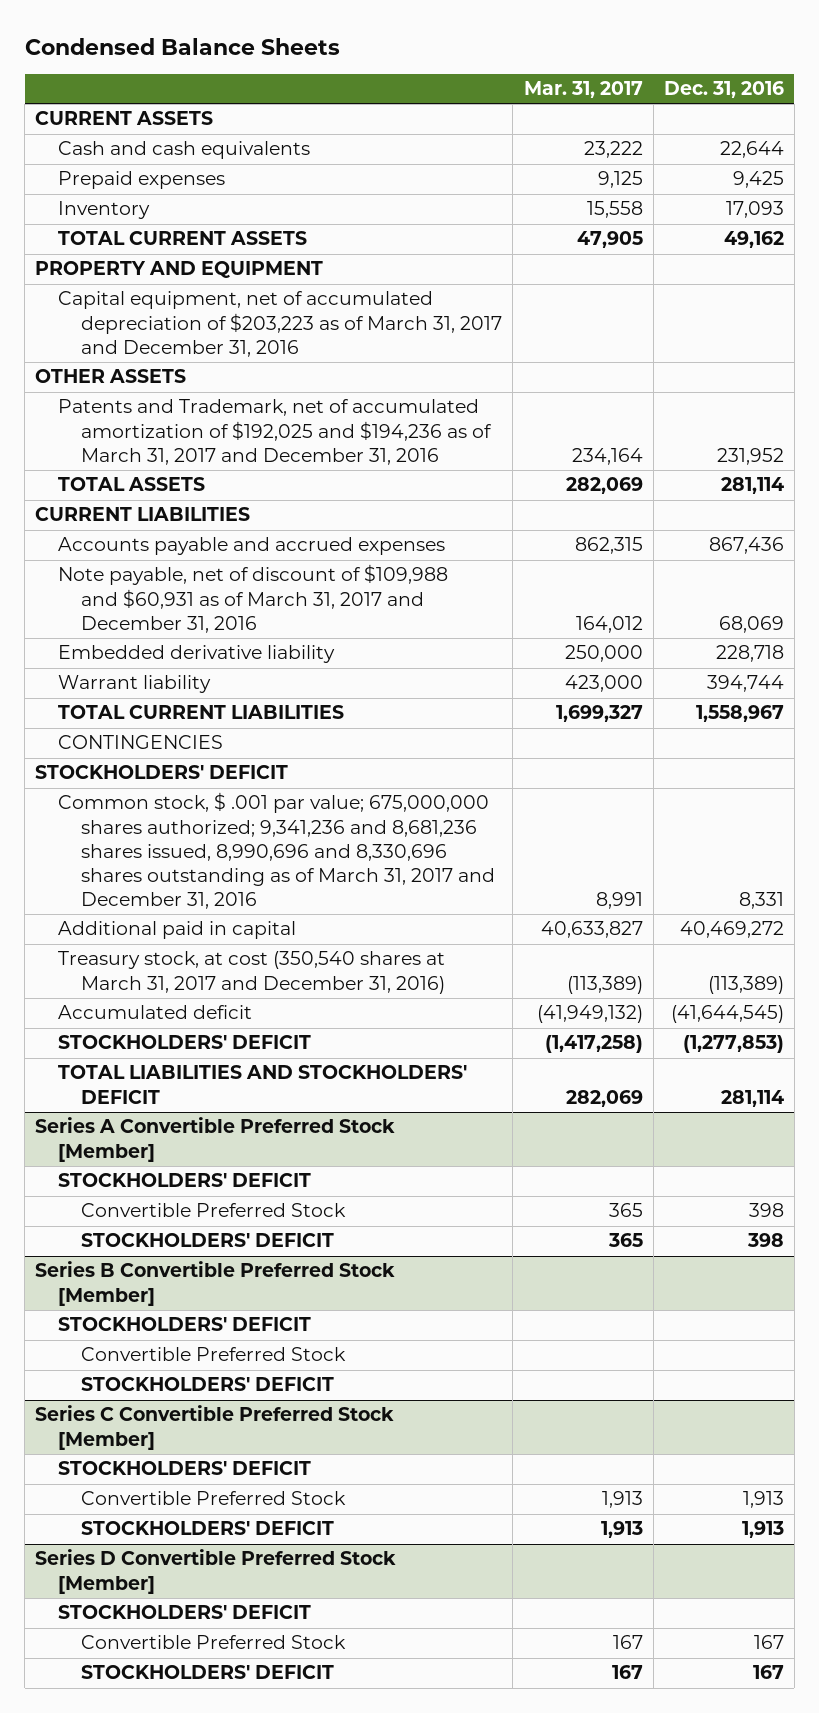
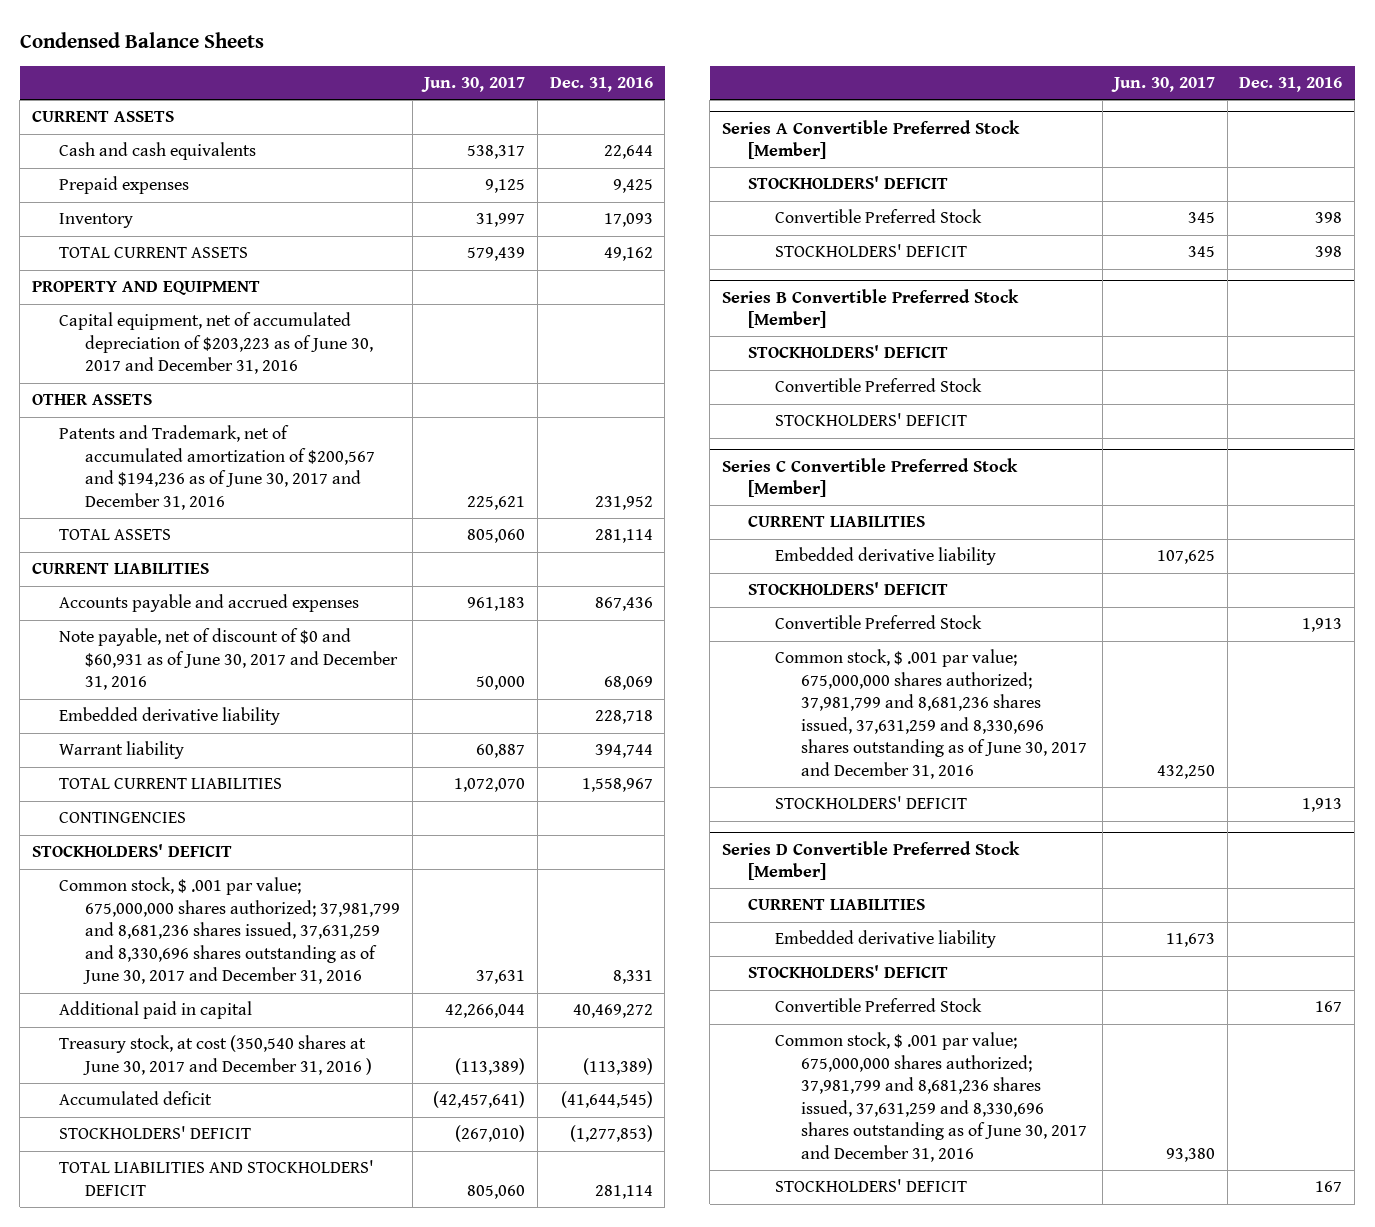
- | Mar. 31, 2017 | Dec. 31, 2016
+ | Jun. 30, 2017 | Dec. 31, 2016
- Capital equipment, net of accumulated depreciation of $203,223 as of March 31, 2017 and December 31, 2016
+ Capital equipment, net of accumulated depreciation of $203,223 as of June 30, 2017 and December 31, 2016
- Patents and Trademark, net of accumulated amortization of $192,025 and $194,236 as of March 31, 2017 and December 31, 2016 | 234,164 | 231,952
+ Patents and Trademark, net of accumulated amortization of $200,567 and $194,236 as of June 30, 2017 and December 31, 2016 | 225,621 | 231,952
- Note payable, net of discount of $109,988 and $60,931 as of March 31, 2017 and December 31, 2016 | 164,012 | 68,069
+ Note payable, net of discount of $0 and $60,931 as of June 30, 2017 and December 31, 2016 | 50,000 | 68,069
- Common stock, $ .001 par value; 675,000,000 shares authorized; 9,341,236 and 8,681,236 shares issued, 8,990,696 and 8,330,696 shares outstanding as of March 31, 2017 and December 31, 2016 | 8,991 | 8,331
+ Common stock, $ .001 par value; 675,000,000 shares authorized; 37,981,799 and 8,681,236 shares issued, 37,631,259 and 8,330,696 shares outstanding as of June 30, 2017 and December 31, 2016 | 37,631 | 8,331
- Treasury stock, at cost (350,540 shares at March 31, 2017 and December 31, 2016) | (113,389) | (113,389)
+ Treasury stock, at cost (350,540 shares at June 30, 2017 and December 31, 2016 ) | (113,389) | (113,389)
@ Series C Convertible Preferred Stock [Member]
+ CURRENT LIABILITIES
+ Embedded derivative liability | 107,625 |
+ Common stock, $ .001 par value; 675,000,000 shares authorized; 37,981,799 and 8,681,236 shares issued, 37,631,259 and 8,330,696 shares outstanding as of June 30, 2017 and December 31, 2016 | 432,250 |
@ Series D Convertible Preferred Stock [Member]
+ CURRENT LIABILITIES
+ Embedded derivative liability | 11,673 |
+ Common stock, $ .001 par value; 675,000,000 shares authorized; 37,981,799 and 8,681,236 shares issued, 37,631,259 and 8,330,696 shares outstanding as of June 30, 2017 and December 31, 2016 | 93,380 |

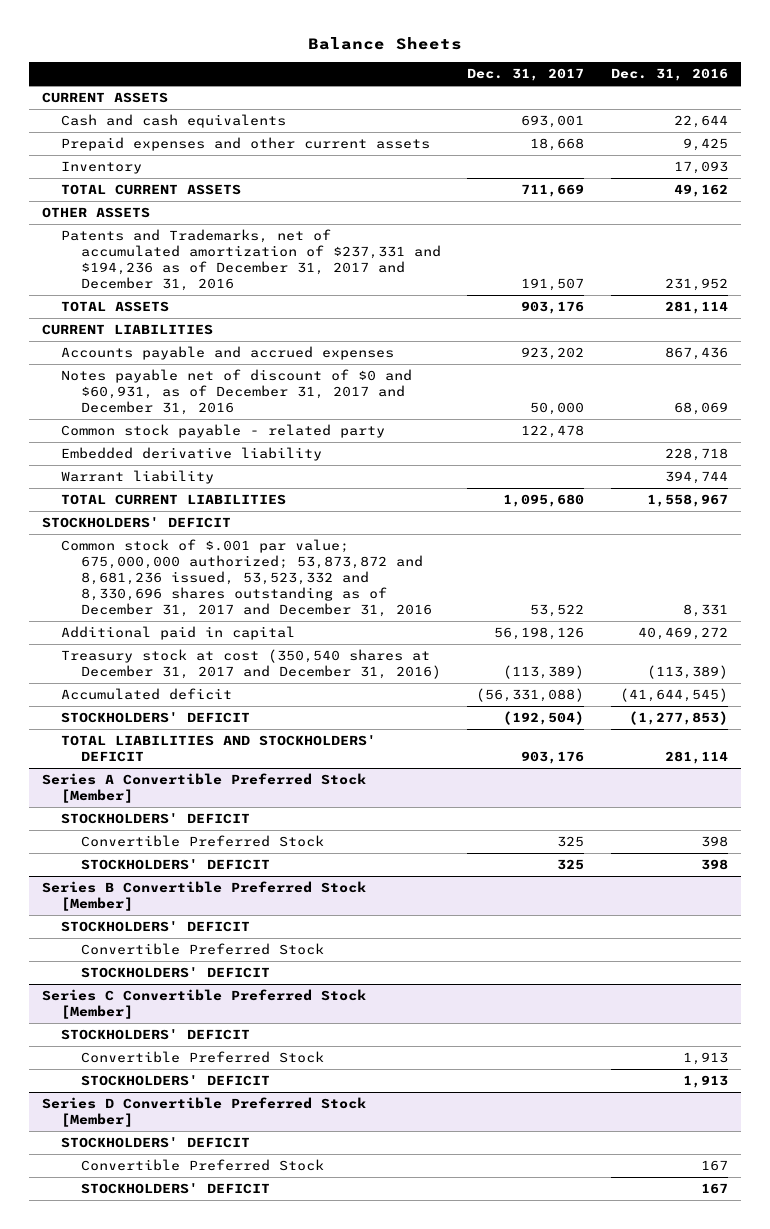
- Condensed Balance Sheets
+ Balance Sheets
- | Jun. 30, 2017 | Dec. 31, 2016
+ | Dec. 31, 2017 | Dec. 31, 2016
- Prepaid expenses | 9,125 | 9,425
+ Prepaid expenses and other current assets | 18,668 | 9,425
- PROPERTY AND EQUIPMENT
- Capital equipment, net of accumulated depreciation of $203,223 as of June 30, 2017 and December 31, 2016
- Patents and Trademark, net of accumulated amortization of $200,567 and $194,236 as of June 30, 2017 and December 31, 2016 | 225,621 | 231,952
+ Patents and Trademarks, net of accumulated amortization of $237,331 and $194,236 as of December 31, 2017 and December 31, 2016 | 191,507 | 231,952
- Note payable, net of discount of $0 and $60,931 as of June 30, 2017 and December 31, 2016 | 50,000 | 68,069
+ Notes payable net of discount of $0 and $60,931, as of December 31, 2017 and December 31, 2016 | 50,000 | 68,069
+ Common stock payable - related party | 122,478 |
- CONTINGENCIES
- Common stock, $ .001 par value; 675,000,000 shares authorized; 37,981,799 and 8,681,236 shares issued, 37,631,259 and 8,330,696 shares outstanding as of June 30, 2017 and December 31, 2016 | 37,631 | 8,331
+ Common stock of $.001 par value; 675,000,000 authorized; 53,873,872 and 8,681,236 issued, 53,523,332 and 8,330,696 shares outstanding as of December 31, 2017 and December 31, 2016 | 53,522 | 8,331
- Treasury stock, at cost (350,540 shares at June 30, 2017 and December 31, 2016 ) | (113,389) | (113,389)
+ Treasury stock at cost (350,540 shares at December 31, 2017 and December 31, 2016) | (113,389) | (113,389)
@ Series C Convertible Preferred Stock [Member]
- CURRENT LIABILITIES
- Embedded derivative liability | 107,625 |
- Common stock, $ .001 par value; 675,000,000 shares authorized; 37,981,799 and 8,681,236 shares issued, 37,631,259 and 8,330,696 shares outstanding as of June 30, 2017 and December 31, 2016 | 432,250 |
@ Series D Convertible Preferred Stock [Member]
- CURRENT LIABILITIES
- Embedded derivative liability | 11,673 |
- Common stock, $ .001 par value; 675,000,000 shares authorized; 37,981,799 and 8,681,236 shares issued, 37,631,259 and 8,330,696 shares outstanding as of June 30, 2017 and December 31, 2016 | 93,380 |

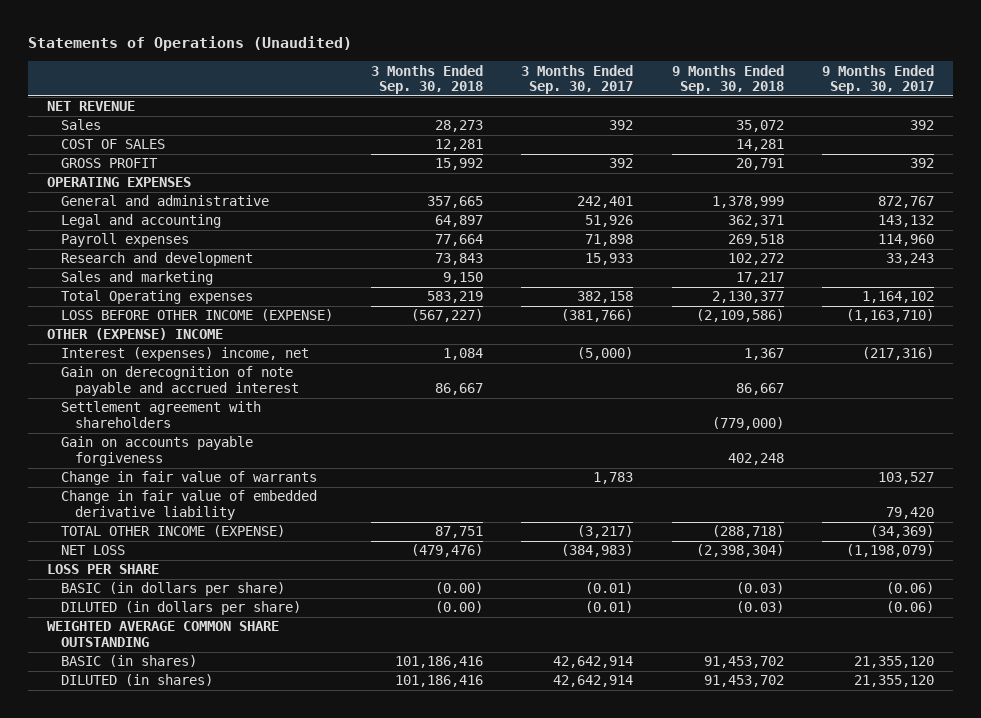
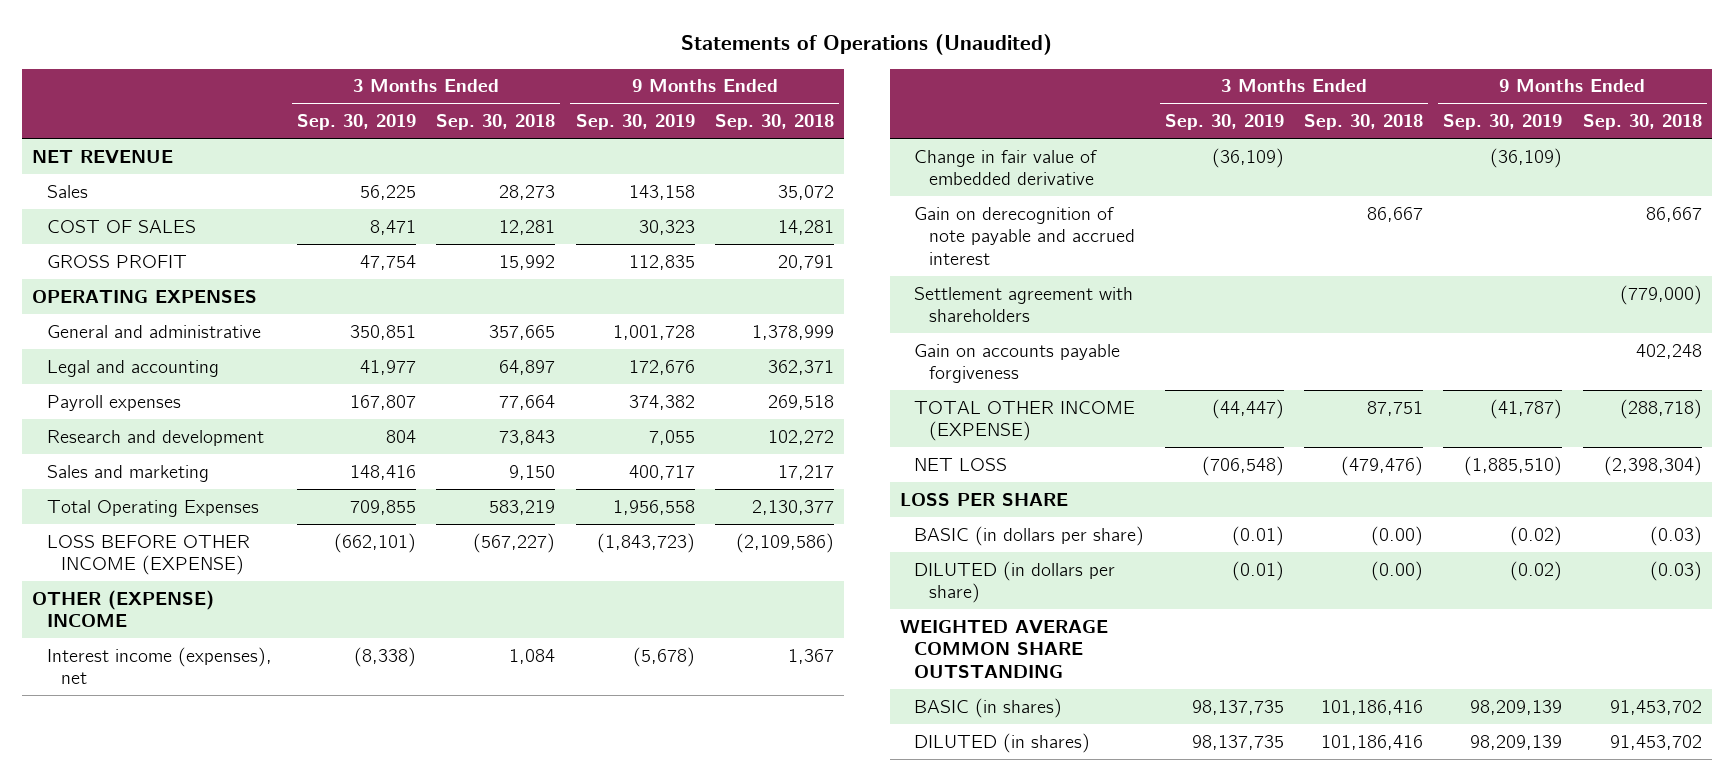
- | 3 Months Ended Sep. 30, 2018 | 3 Months Ended Sep. 30, 2017 | 9 Months Ended Sep. 30, 2018 | 9 Months Ended Sep. 30, 2017
+ | 3 Months Ended Sep. 30, 2019 | 3 Months Ended Sep. 30, 2018 | 9 Months Ended Sep. 30, 2019 | 9 Months Ended Sep. 30, 2018
- Total Operating expenses | 583,219 | 382,158 | 2,130,377 | 1,164,102
+ Total Operating Expenses | 709,855 | 583,219 | 1,956,558 | 2,130,377
- Interest (expenses) income, net | 1,084 | (5,000) | 1,367 | (217,316)
+ Interest income (expenses), net | (8,338) | 1,084 | (5,678) | 1,367
+ Change in fair value of embedded derivative | (36,109) | | (36,109) |
- Change in fair value of warrants | | 1,783 | | 103,527
- Change in fair value of embedded derivative liability | | | | 79,420

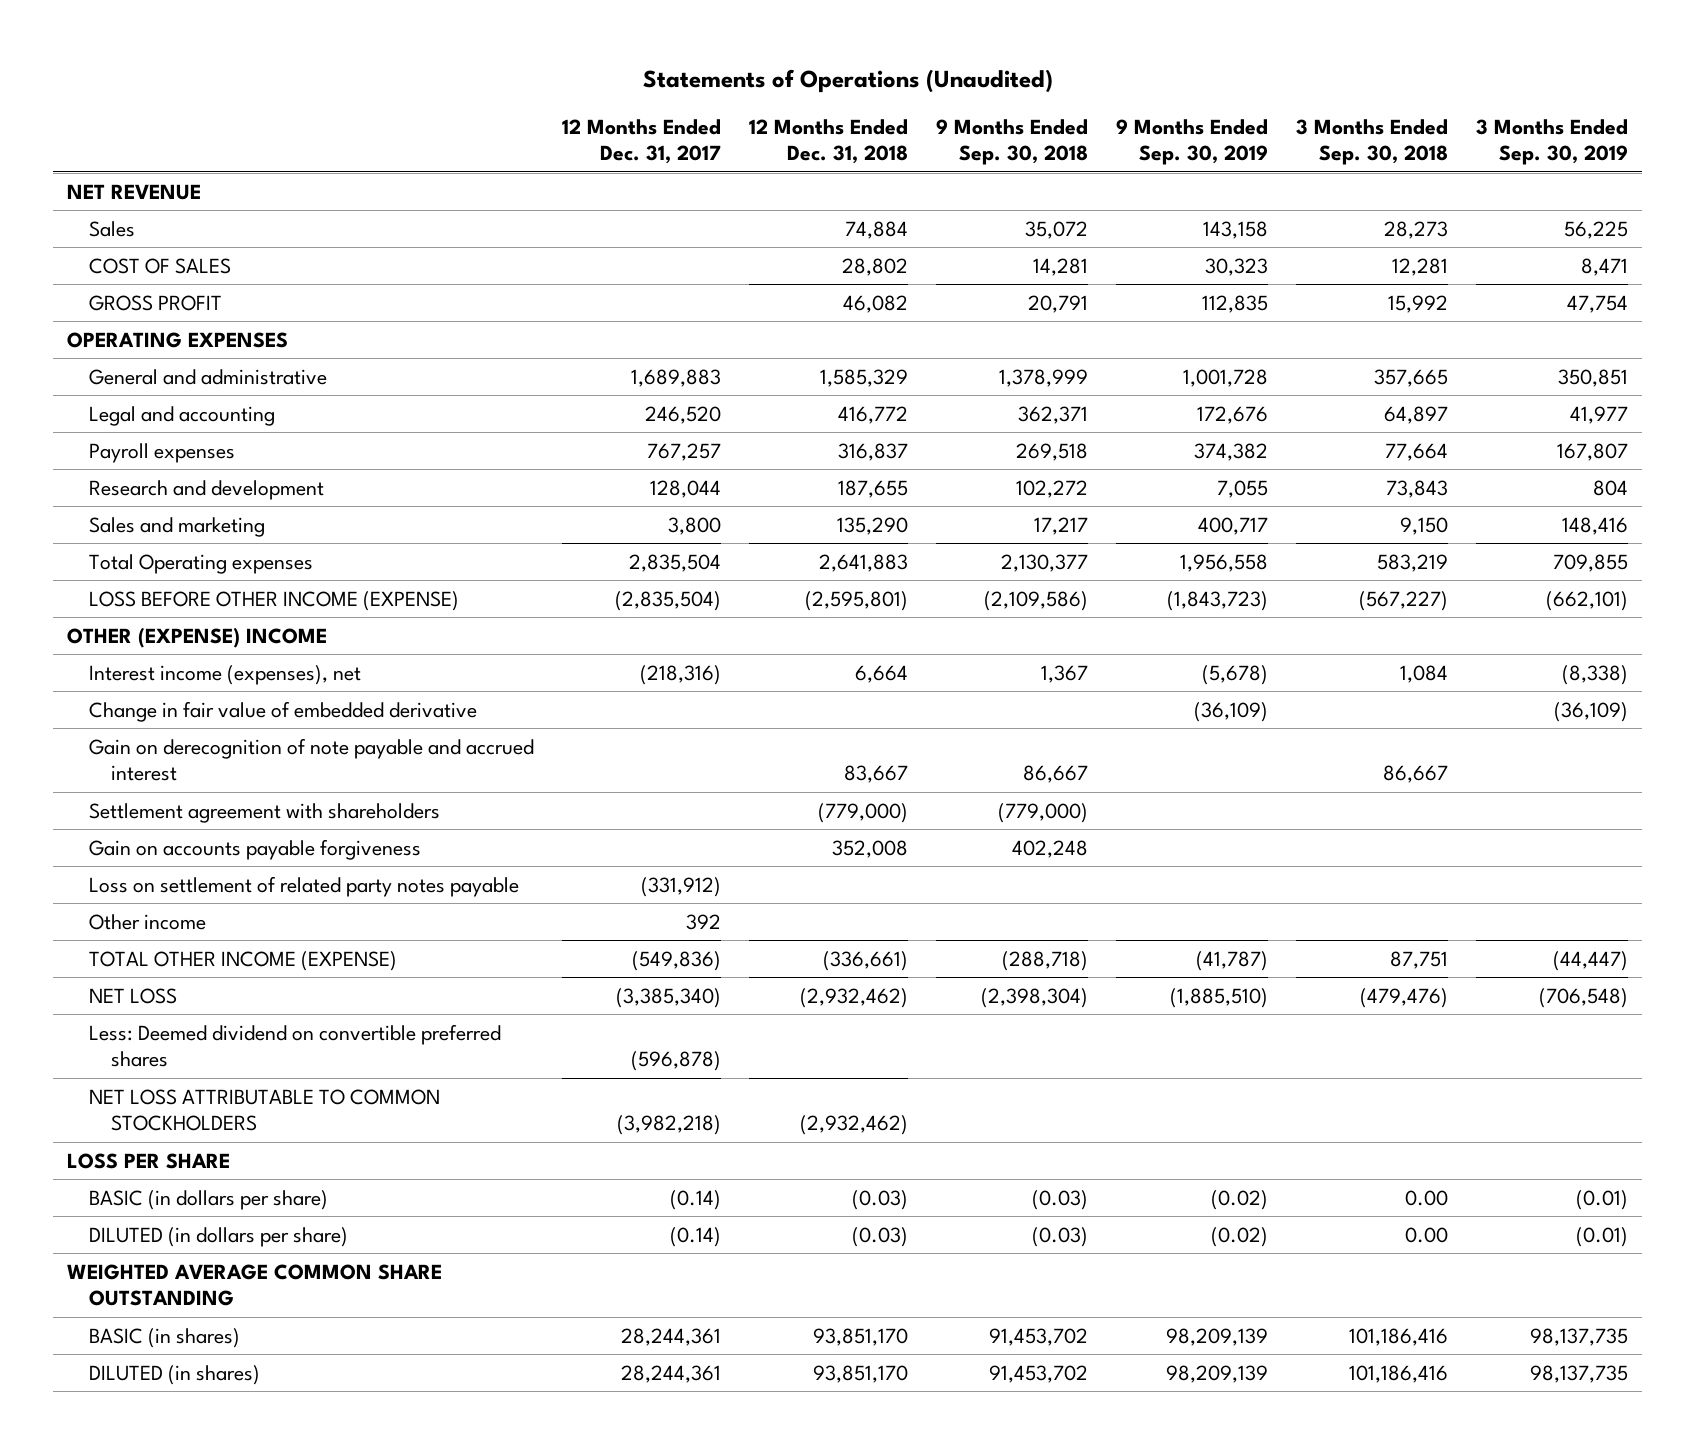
- | 3 Months Ended Sep. 30, 2019 | 3 Months Ended Sep. 30, 2018 | 9 Months Ended Sep. 30, 2019 | 9 Months Ended Sep. 30, 2018
+ | 12 Months Ended Dec. 31, 2017 | 12 Months Ended Dec. 31, 2018 | 9 Months Ended Sep. 30, 2018 | 9 Months Ended Sep. 30, 2019 | 3 Months Ended Sep. 30, 2018 | 3 Months Ended Sep. 30, 2019
- Total Operating Expenses | 709,855 | 583,219 | 1,956,558 | 2,130,377
+ Total Operating expenses | 2,835,504 | 2,641,883 | 2,130,377 | 1,956,558 | 583,219 | 709,855
+ Loss on settlement of related party notes payable | (331,912) | | | | |
+ Other income | 392 | | | | |
+ Less: Deemed dividend on convertible preferred shares | (596,878) | | | | |
+ NET LOSS ATTRIBUTABLE TO COMMON STOCKHOLDERS | (3,982,218) | (2,932,462) | | | |
- BASIC (in dollars per share) | (0.01) | (0.00) | (0.02) | (0.03)
- DILUTED (in dollars per share) | (0.01) | (0.00) | (0.02) | (0.03)
+ BASIC (in dollars per share) | (0.14) | (0.03) | (0.03) | (0.02) | 0.00 | (0.01)
+ DILUTED (in dollars per share) | (0.14) | (0.03) | (0.03) | (0.02) | 0.00 | (0.01)

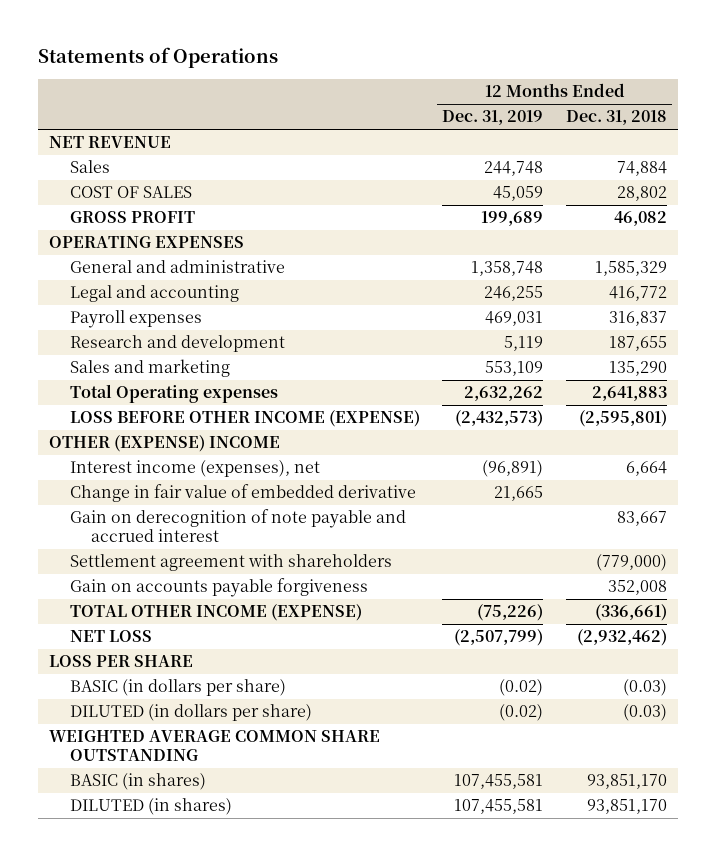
- Statements of Operations (Unaudited)
+ Statements of Operations
- | 12 Months Ended Dec. 31, 2017 | 12 Months Ended Dec. 31, 2018 | 9 Months Ended Sep. 30, 2018 | 9 Months Ended Sep. 30, 2019 | 3 Months Ended Sep. 30, 2018 | 3 Months Ended Sep. 30, 2019
+ | 12 Months Ended Dec. 31, 2019 | 12 Months Ended Dec. 31, 2018
- Loss on settlement of related party notes payable | (331,912) | | | | |
- Other income | 392 | | | | |
- Less: Deemed dividend on convertible preferred shares | (596,878) | | | | |
- NET LOSS ATTRIBUTABLE TO COMMON STOCKHOLDERS | (3,982,218) | (2,932,462) | | | |

